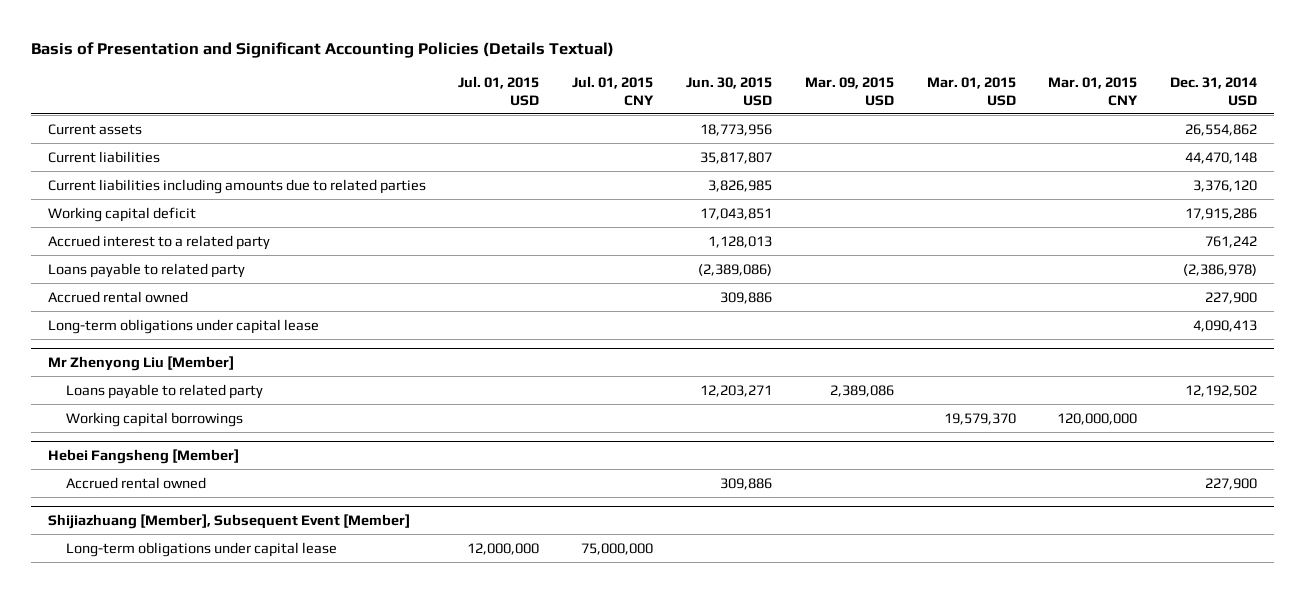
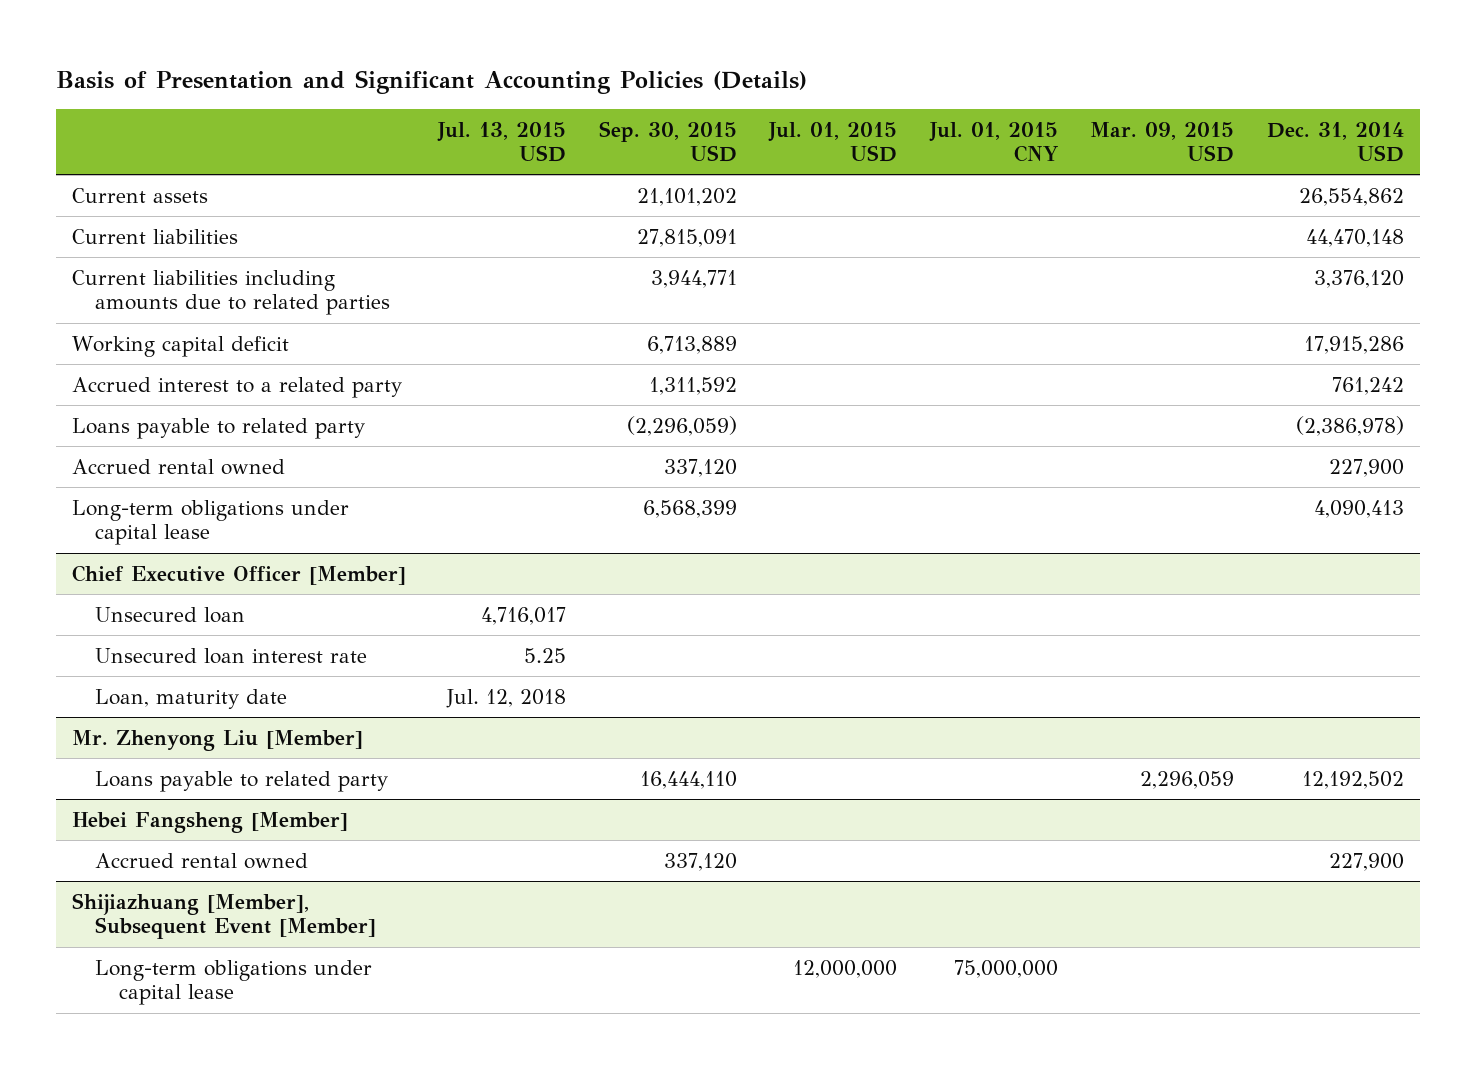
- Basis of Presentation and Significant Accounting Policies (Details Textual)
+ Basis of Presentation and Significant Accounting Policies (Details)
- | Jul. 01, 2015 USD | Jul. 01, 2015 CNY | Jun. 30, 2015 USD | Mar. 09, 2015 USD | Mar. 01, 2015 USD | Mar. 01, 2015 CNY | Dec. 31, 2014 USD
+ | Jul. 13, 2015 USD | Sep. 30, 2015 USD | Jul. 01, 2015 USD | Jul. 01, 2015 CNY | Mar. 09, 2015 USD | Dec. 31, 2014 USD
- Mr Zhenyong Liu [Member]
- Loans payable to related party | | | 12,203,271 | 2,389,086 | | | 12,192,502
- Working capital borrowings | | | | | 19,579,370 | 120,000,000 |
+ Chief Executive Officer [Member]
+ Unsecured loan | 4,716,017 | | | | |
+ Unsecured loan interest rate | 5.25 | | | | |
+ Loan, maturity date | Jul. 12, 2018 | | | | |
+ Mr. Zhenyong Liu [Member]
+ Loans payable to related party | | 16,444,110 | | | 2,296,059 | 12,192,502

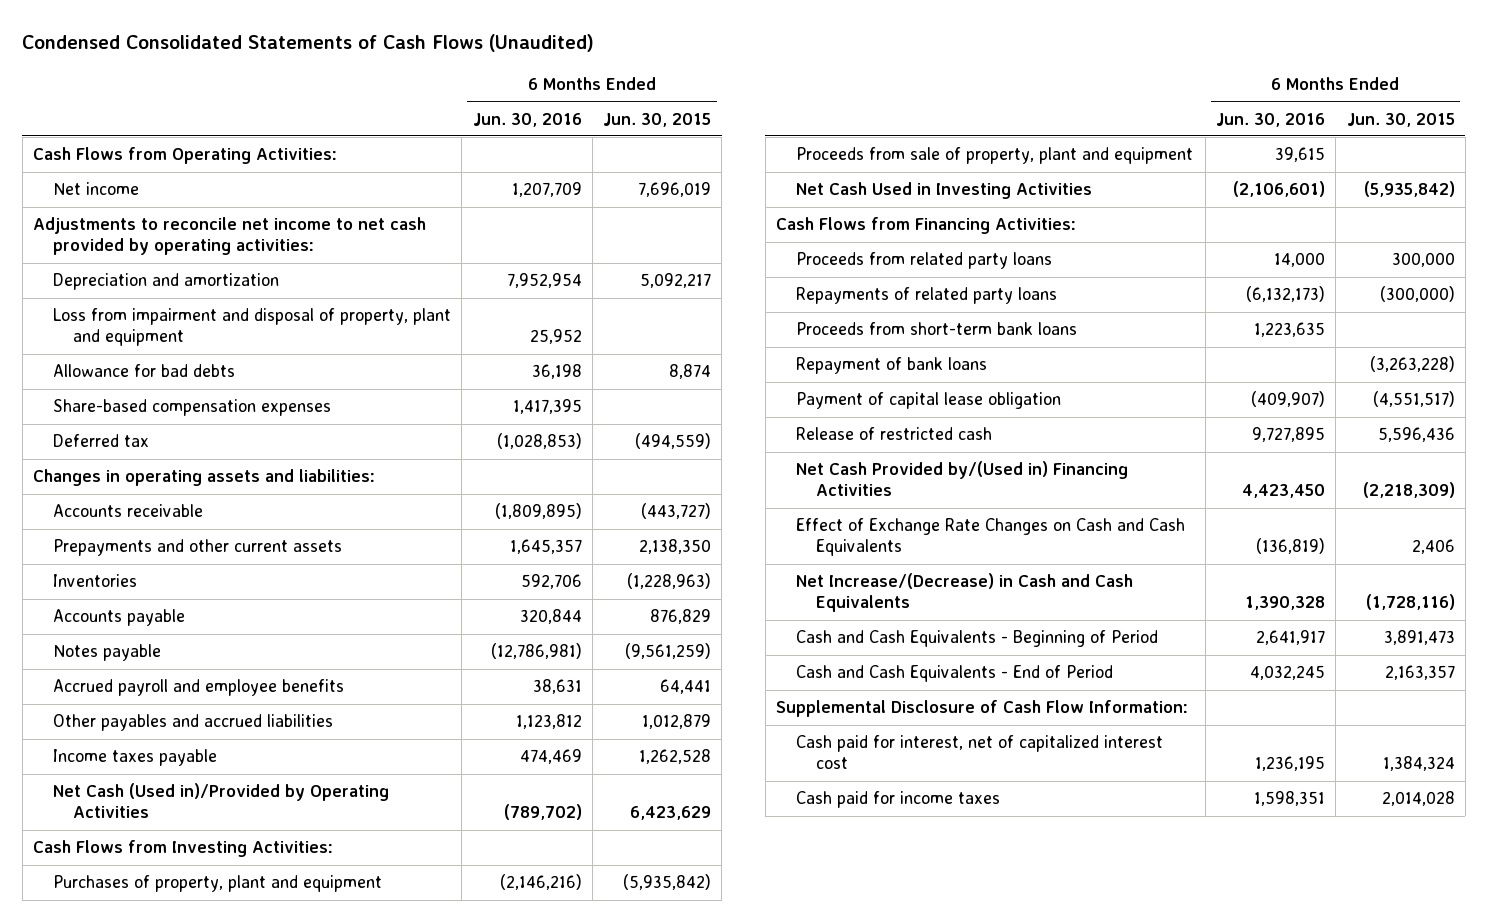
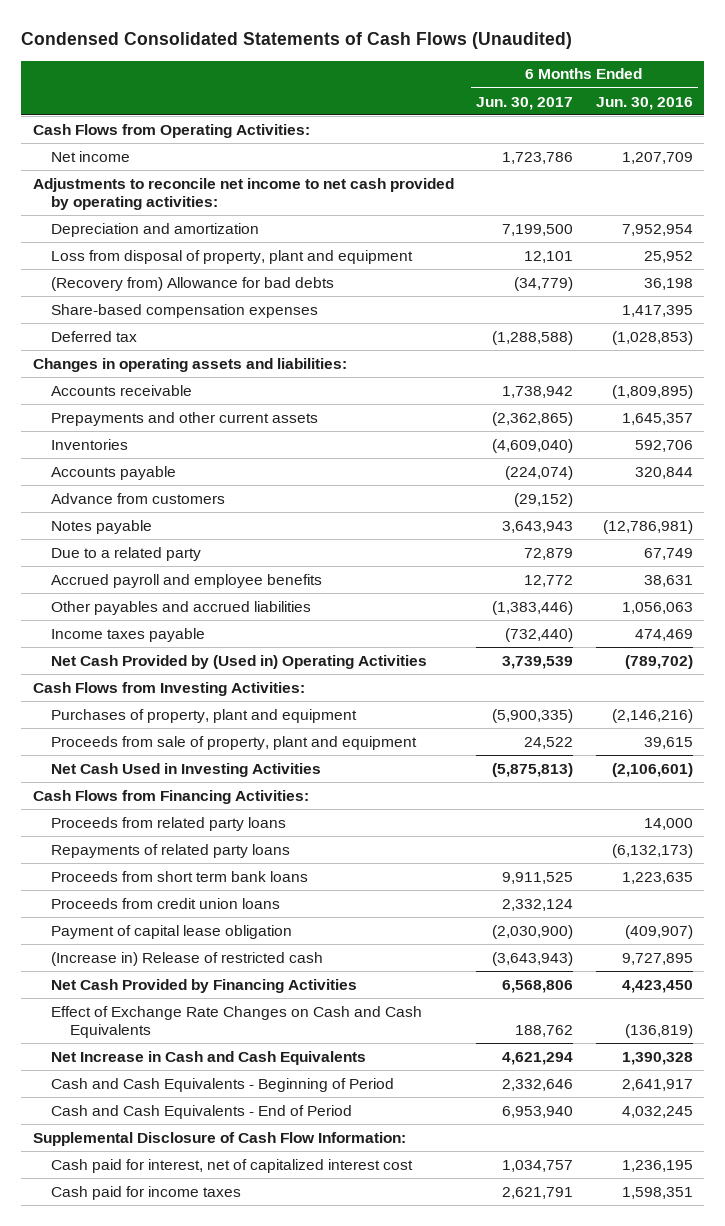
- | 6 Months Ended Jun. 30, 2016 | 6 Months Ended Jun. 30, 2015
+ | 6 Months Ended Jun. 30, 2017 | 6 Months Ended Jun. 30, 2016
- Loss from impairment and disposal of property, plant and equipment | 25,952 |
- Allowance for bad debts | 36,198 | 8,874
+ Loss from disposal of property, plant and equipment | 12,101 | 25,952
+ (Recovery from) Allowance for bad debts | (34,779) | 36,198
+ Advance from customers | (29,152) |
+ Due to a related party | 72,879 | 67,749
- Other payables and accrued liabilities | 1,123,812 | 1,012,879
+ Other payables and accrued liabilities | (1,383,446) | 1,056,063
- Net Cash (Used in)/Provided by Operating Activities | (789,702) | 6,423,629
+ Net Cash Provided by (Used in) Operating Activities | 3,739,539 | (789,702)
- Proceeds from short-term bank loans | 1,223,635 |
- Repayment of bank loans | | (3,263,228)
+ Proceeds from short term bank loans | 9,911,525 | 1,223,635
+ Proceeds from credit union loans | 2,332,124 |
- Release of restricted cash | 9,727,895 | 5,596,436
- Net Cash Provided by/(Used in) Financing Activities | 4,423,450 | (2,218,309)
+ (Increase in) Release of restricted cash | (3,643,943) | 9,727,895
+ Net Cash Provided by Financing Activities | 6,568,806 | 4,423,450
- Net Increase/(Decrease) in Cash and Cash Equivalents | 1,390,328 | (1,728,116)
+ Net Increase in Cash and Cash Equivalents | 4,621,294 | 1,390,328

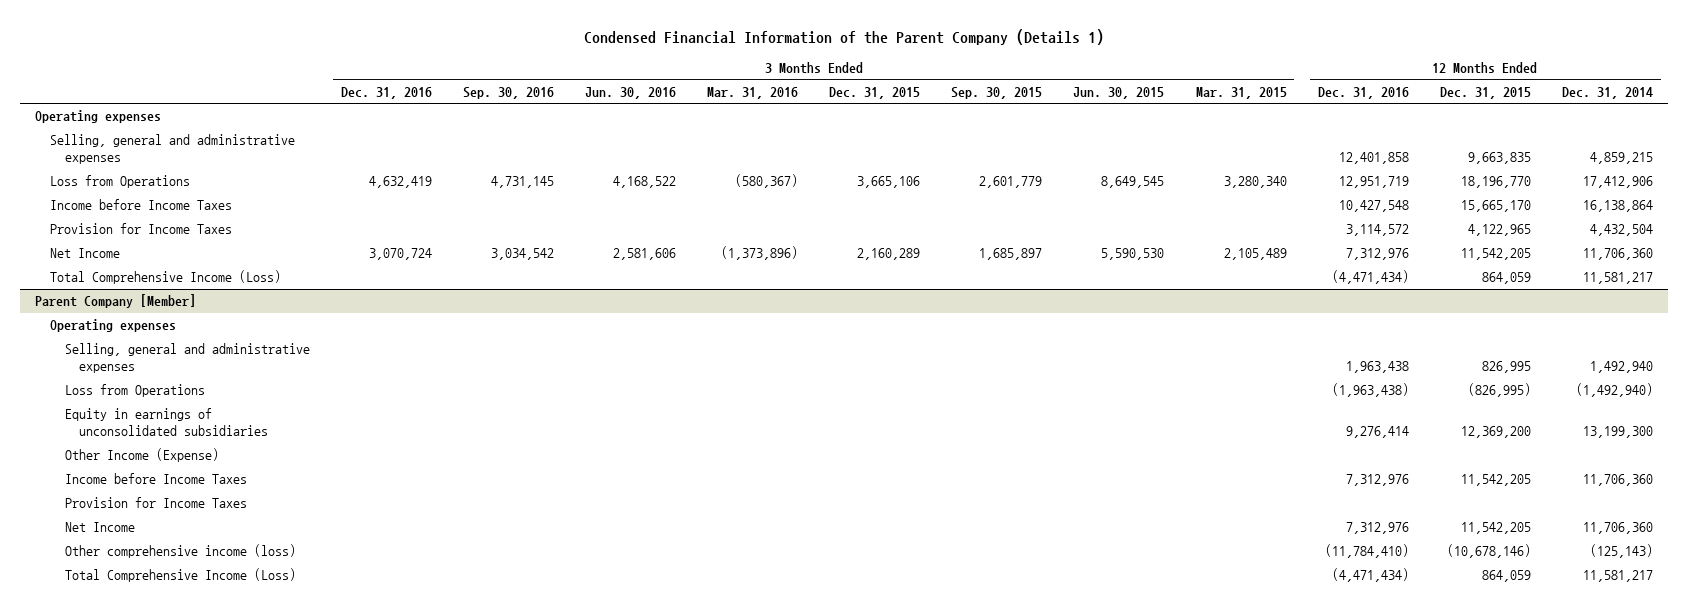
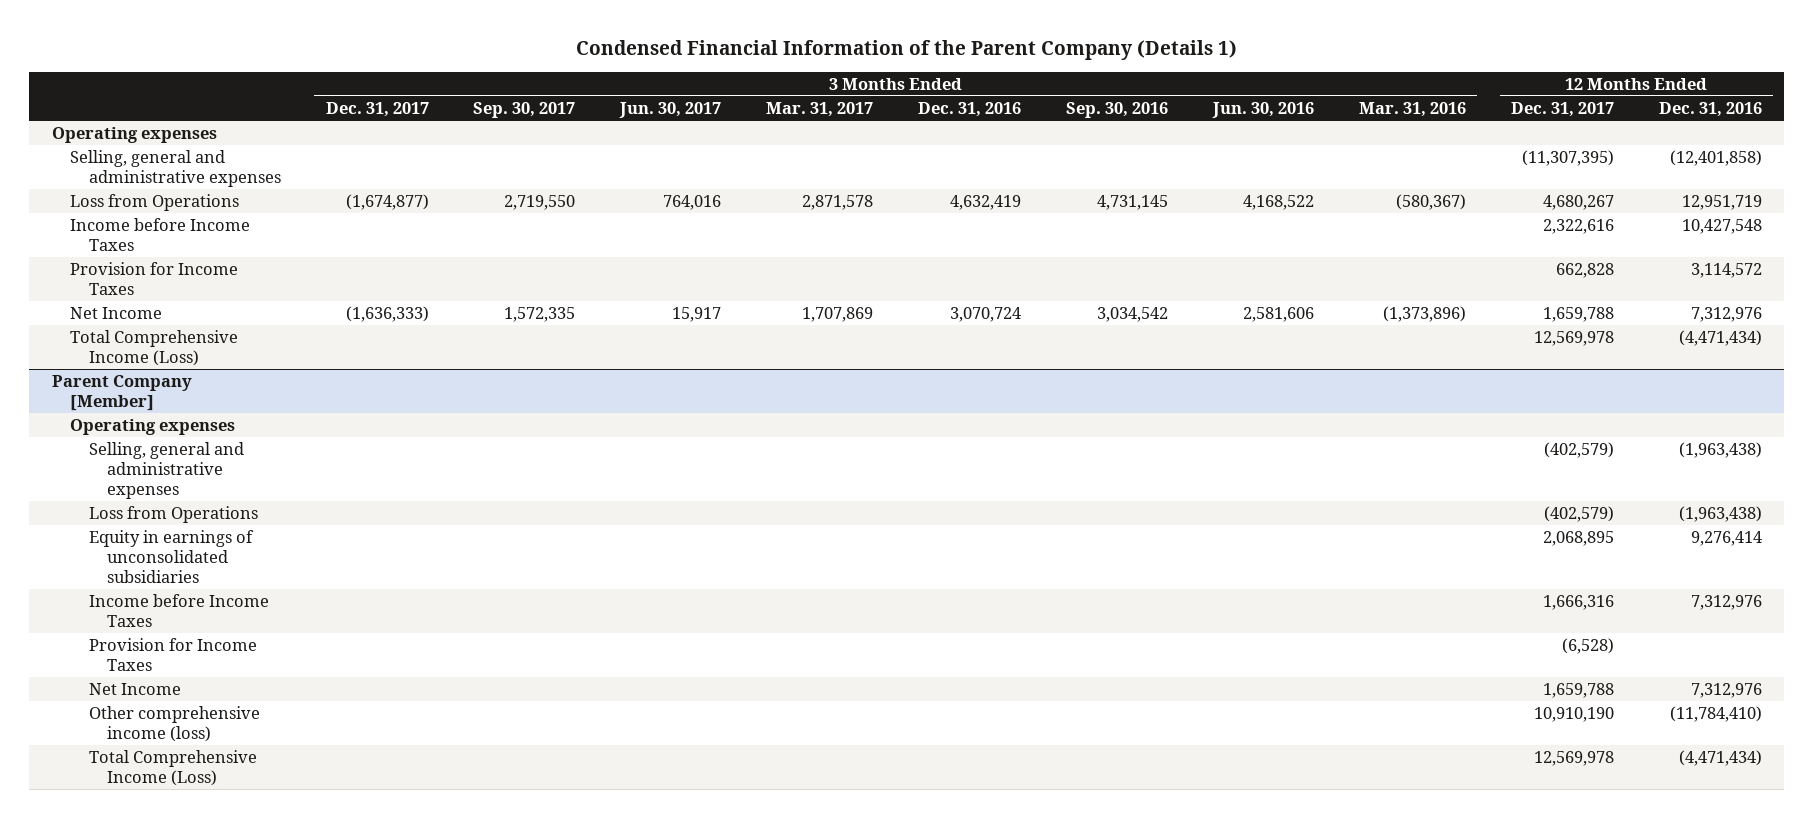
- | 3 Months Ended Dec. 31, 2016 | 3 Months Ended Sep. 30, 2016 | 3 Months Ended Jun. 30, 2016 | 3 Months Ended Mar. 31, 2016 | 3 Months Ended Dec. 31, 2015 | 3 Months Ended Sep. 30, 2015 | 3 Months Ended Jun. 30, 2015 | 3 Months Ended Mar. 31, 2015 | 12 Months Ended Dec. 31, 2016 | 12 Months Ended Dec. 31, 2015 | 12 Months Ended Dec. 31, 2014
+ | 3 Months Ended Dec. 31, 2017 | 3 Months Ended Sep. 30, 2017 | 3 Months Ended Jun. 30, 2017 | 3 Months Ended Mar. 31, 2017 | 3 Months Ended Dec. 31, 2016 | 3 Months Ended Sep. 30, 2016 | 3 Months Ended Jun. 30, 2016 | 3 Months Ended Mar. 31, 2016 | 12 Months Ended Dec. 31, 2017 | 12 Months Ended Dec. 31, 2016
- Selling, general and administrative expenses | | | | | | | | | 12,401,858 | 9,663,835 | 4,859,215
+ Selling, general and administrative expenses | | | | | | | | | (11,307,395) | (12,401,858)
@ Parent Company [Member]
- Selling, general and administrative expenses | | | | | | | | | 1,963,438 | 826,995 | 1,492,940
+ Selling, general and administrative expenses | | | | | | | | | (402,579) | (1,963,438)
- Other Income (Expense)

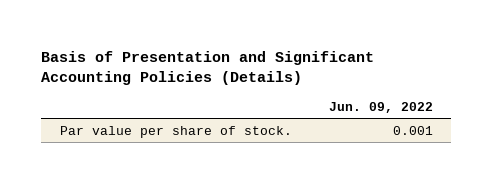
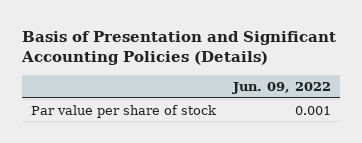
- Par value per share of stock. | 0.001
+ Par value per share of stock | 0.001

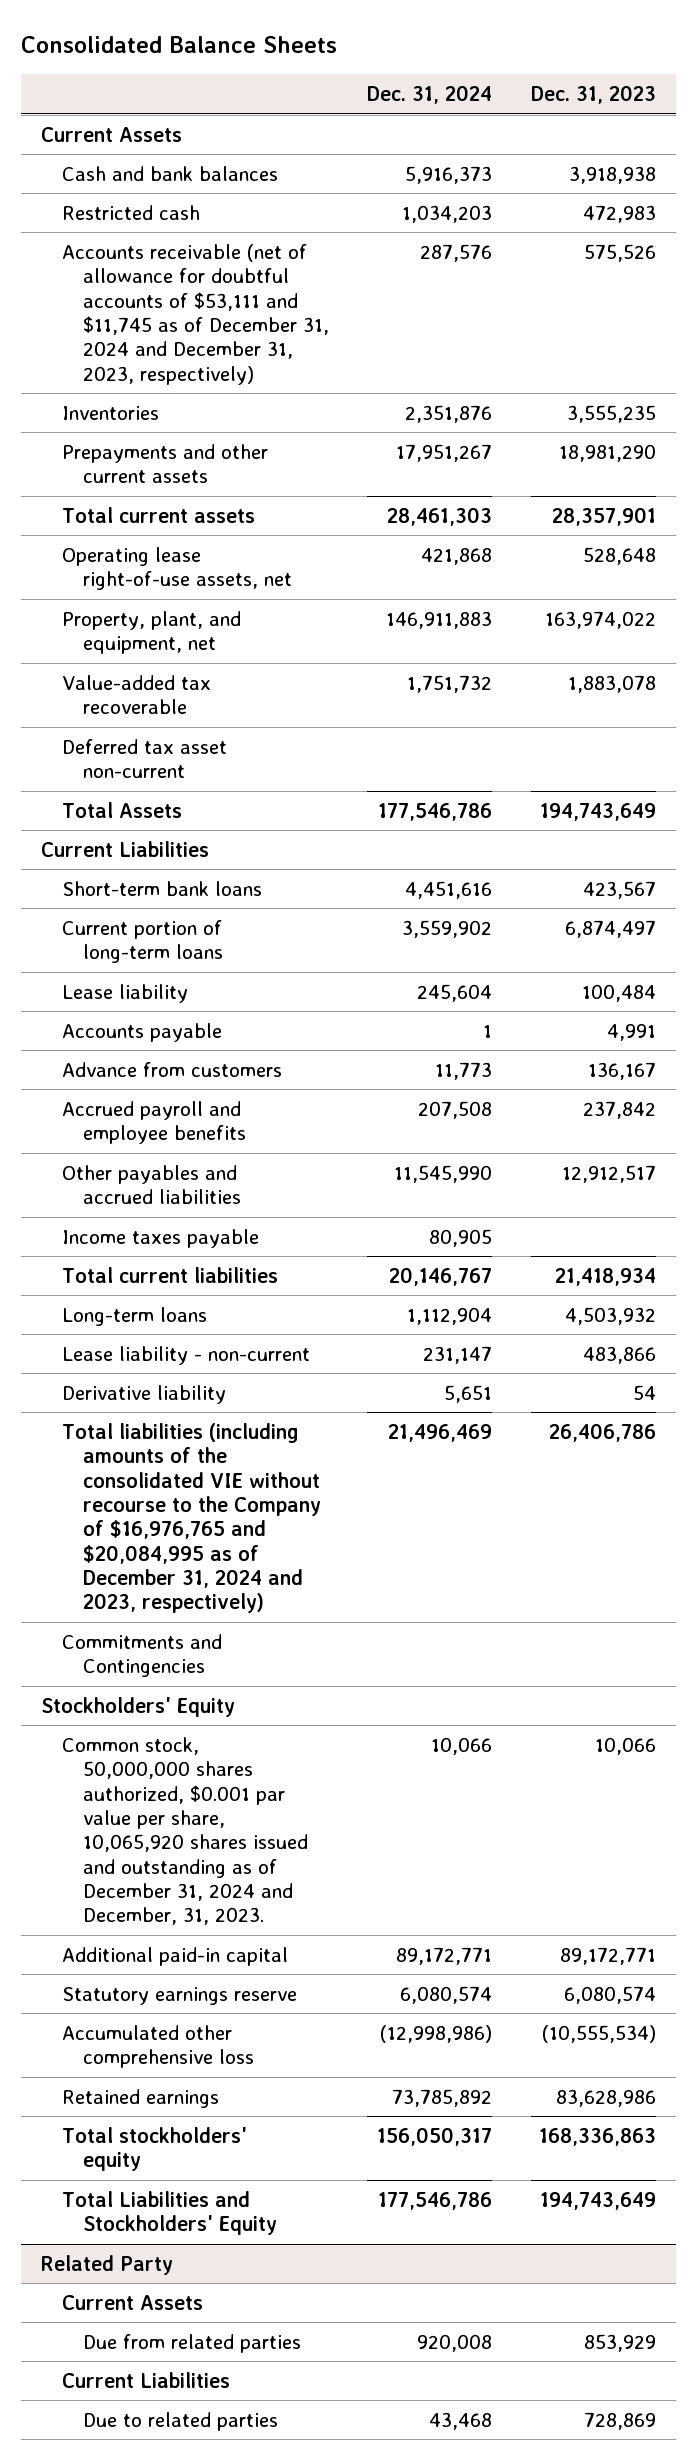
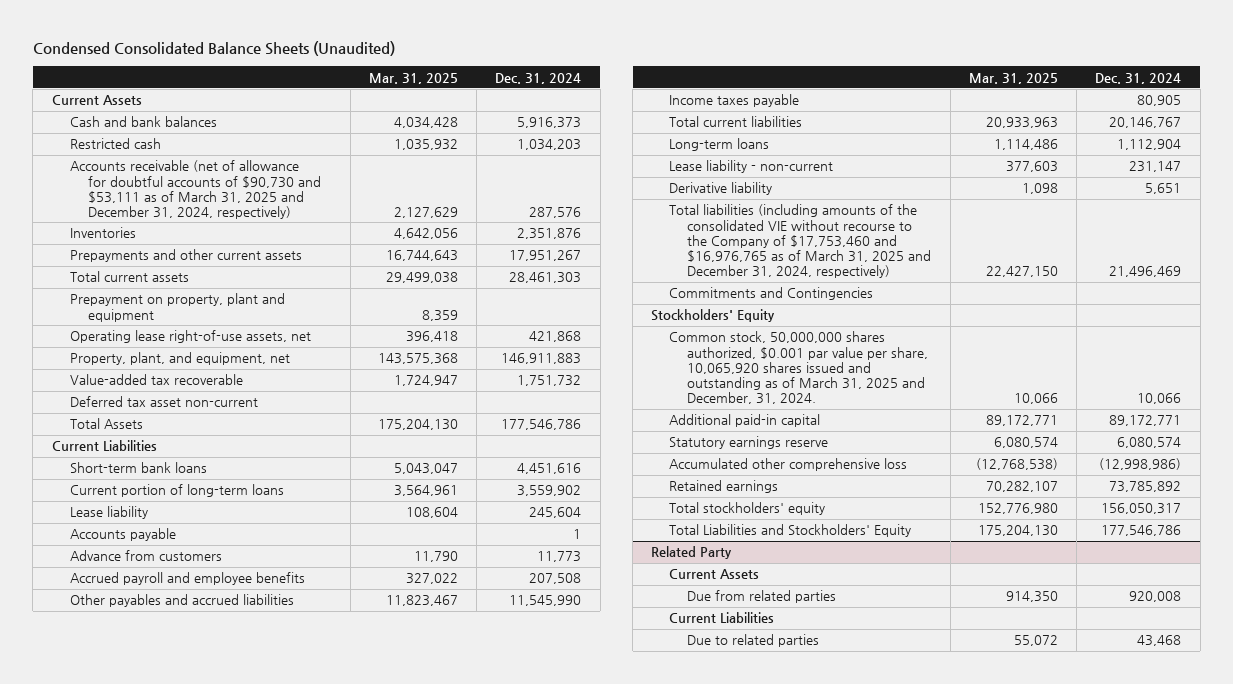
- Consolidated Balance Sheets
+ Condensed Consolidated Balance Sheets (Unaudited)
- | Dec. 31, 2024 | Dec. 31, 2023
+ | Mar. 31, 2025 | Dec. 31, 2024
- Accounts receivable (net of allowance for doubtful accounts of $53,111 and $11,745 as of December 31, 2024 and December 31, 2023, respectively) | 287,576 | 575,526
+ Accounts receivable (net of allowance for doubtful accounts of $90,730 and $53,111 as of March 31, 2025 and December 31, 2024, respectively) | 2,127,629 | 287,576
+ Prepayment on property, plant and equipment | 8,359 |
- Total liabilities (including amounts of the consolidated VIE without recourse to the Company of $16,976,765 and $20,084,995 as of December 31, 2024 and 2023, respectively) | 21,496,469 | 26,406,786
+ Total liabilities (including amounts of the consolidated VIE without recourse to the Company of $17,753,460 and $16,976,765 as of March 31, 2025 and December 31, 2024, respectively) | 22,427,150 | 21,496,469
- Common stock, 50,000,000 shares authorized, $0.001 par value per share, 10,065,920 shares issued and outstanding as of December 31, 2024 and December, 31, 2023. | 10,066 | 10,066
+ Common stock, 50,000,000 shares authorized, $0.001 par value per share, 10,065,920 shares issued and outstanding as of March 31, 2025 and December, 31, 2024. | 10,066 | 10,066

